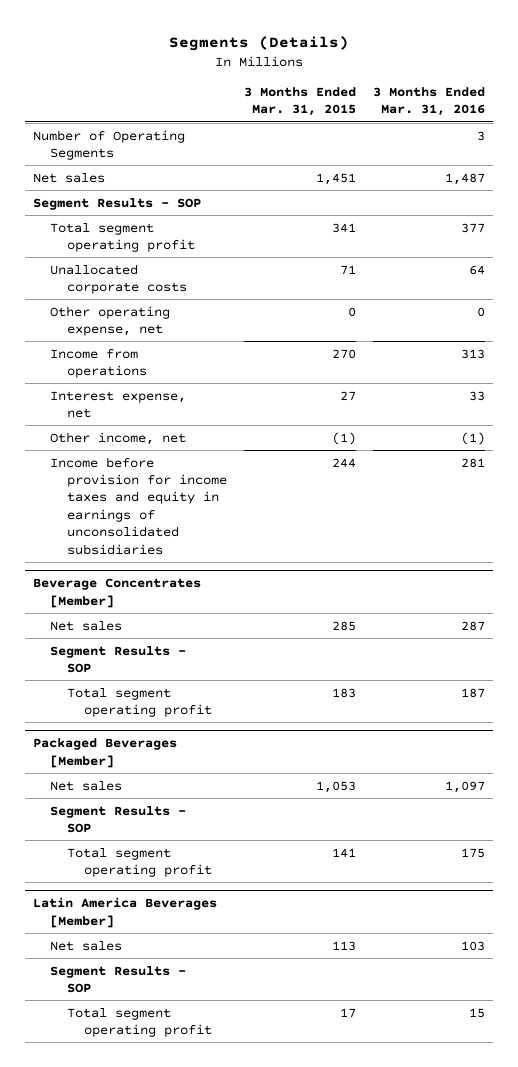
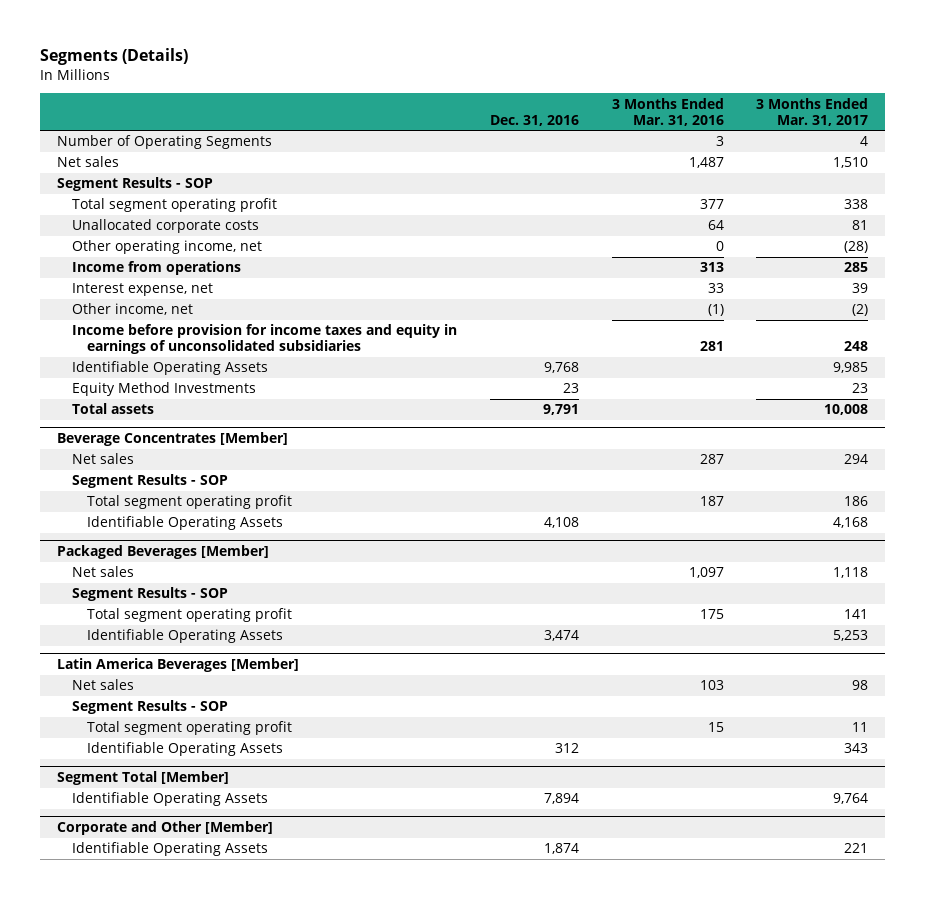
- | 3 Months Ended Mar. 31, 2015 | 3 Months Ended Mar. 31, 2016
+ | Dec. 31, 2016 | 3 Months Ended Mar. 31, 2016 | 3 Months Ended Mar. 31, 2017
- Other operating expense, net | 0 | 0
+ Other operating income, net | | 0 | (28)
+ Identifiable Operating Assets | 9,768 | | 9,985
+ Equity Method Investments | 23 | | 23
+ Total assets | 9,791 | | 10,008
@ Beverage Concentrates [Member]
+ Identifiable Operating Assets | 4,108 | | 4,168
@ Packaged Beverages [Member]
+ Identifiable Operating Assets | 3,474 | | 5,253
@ Latin America Beverages [Member]
+ Identifiable Operating Assets | 312 | | 343
+ Segment Total [Member]
+ Identifiable Operating Assets | 7,894 | | 9,764
+ Corporate and Other [Member]
+ Identifiable Operating Assets | 1,874 | | 221

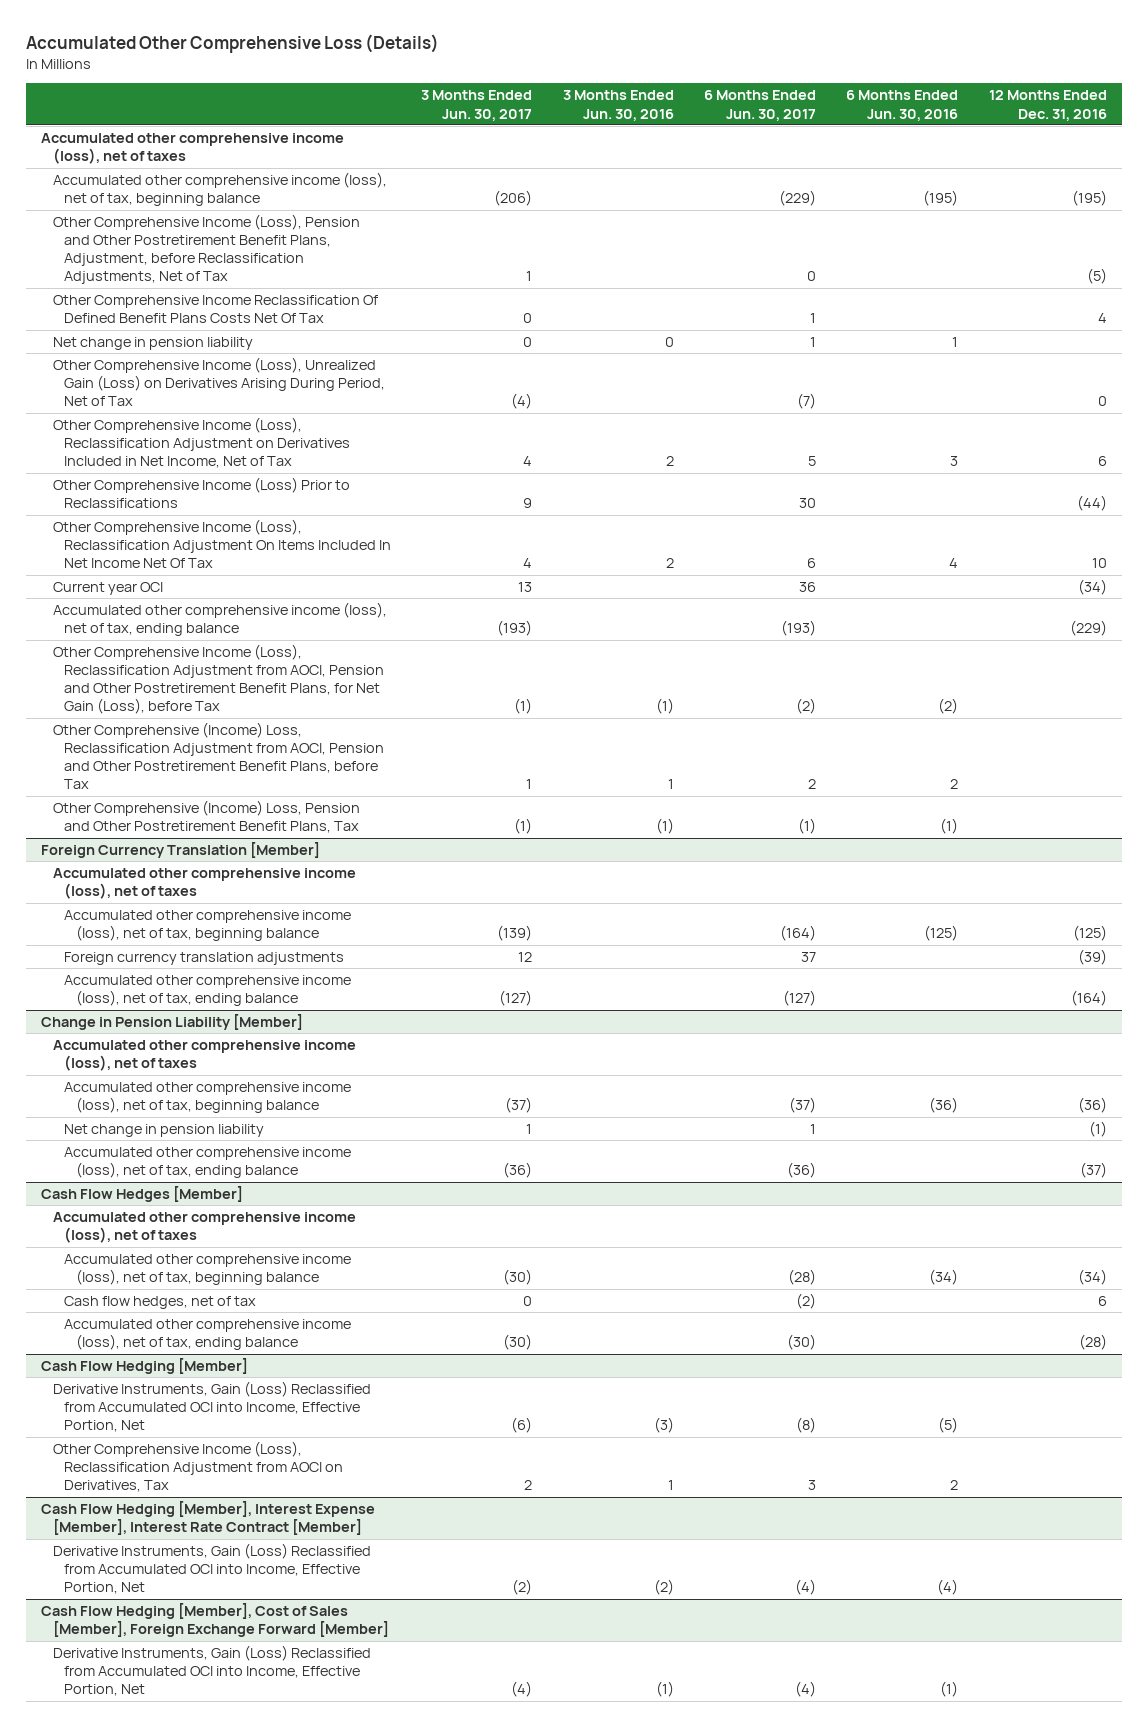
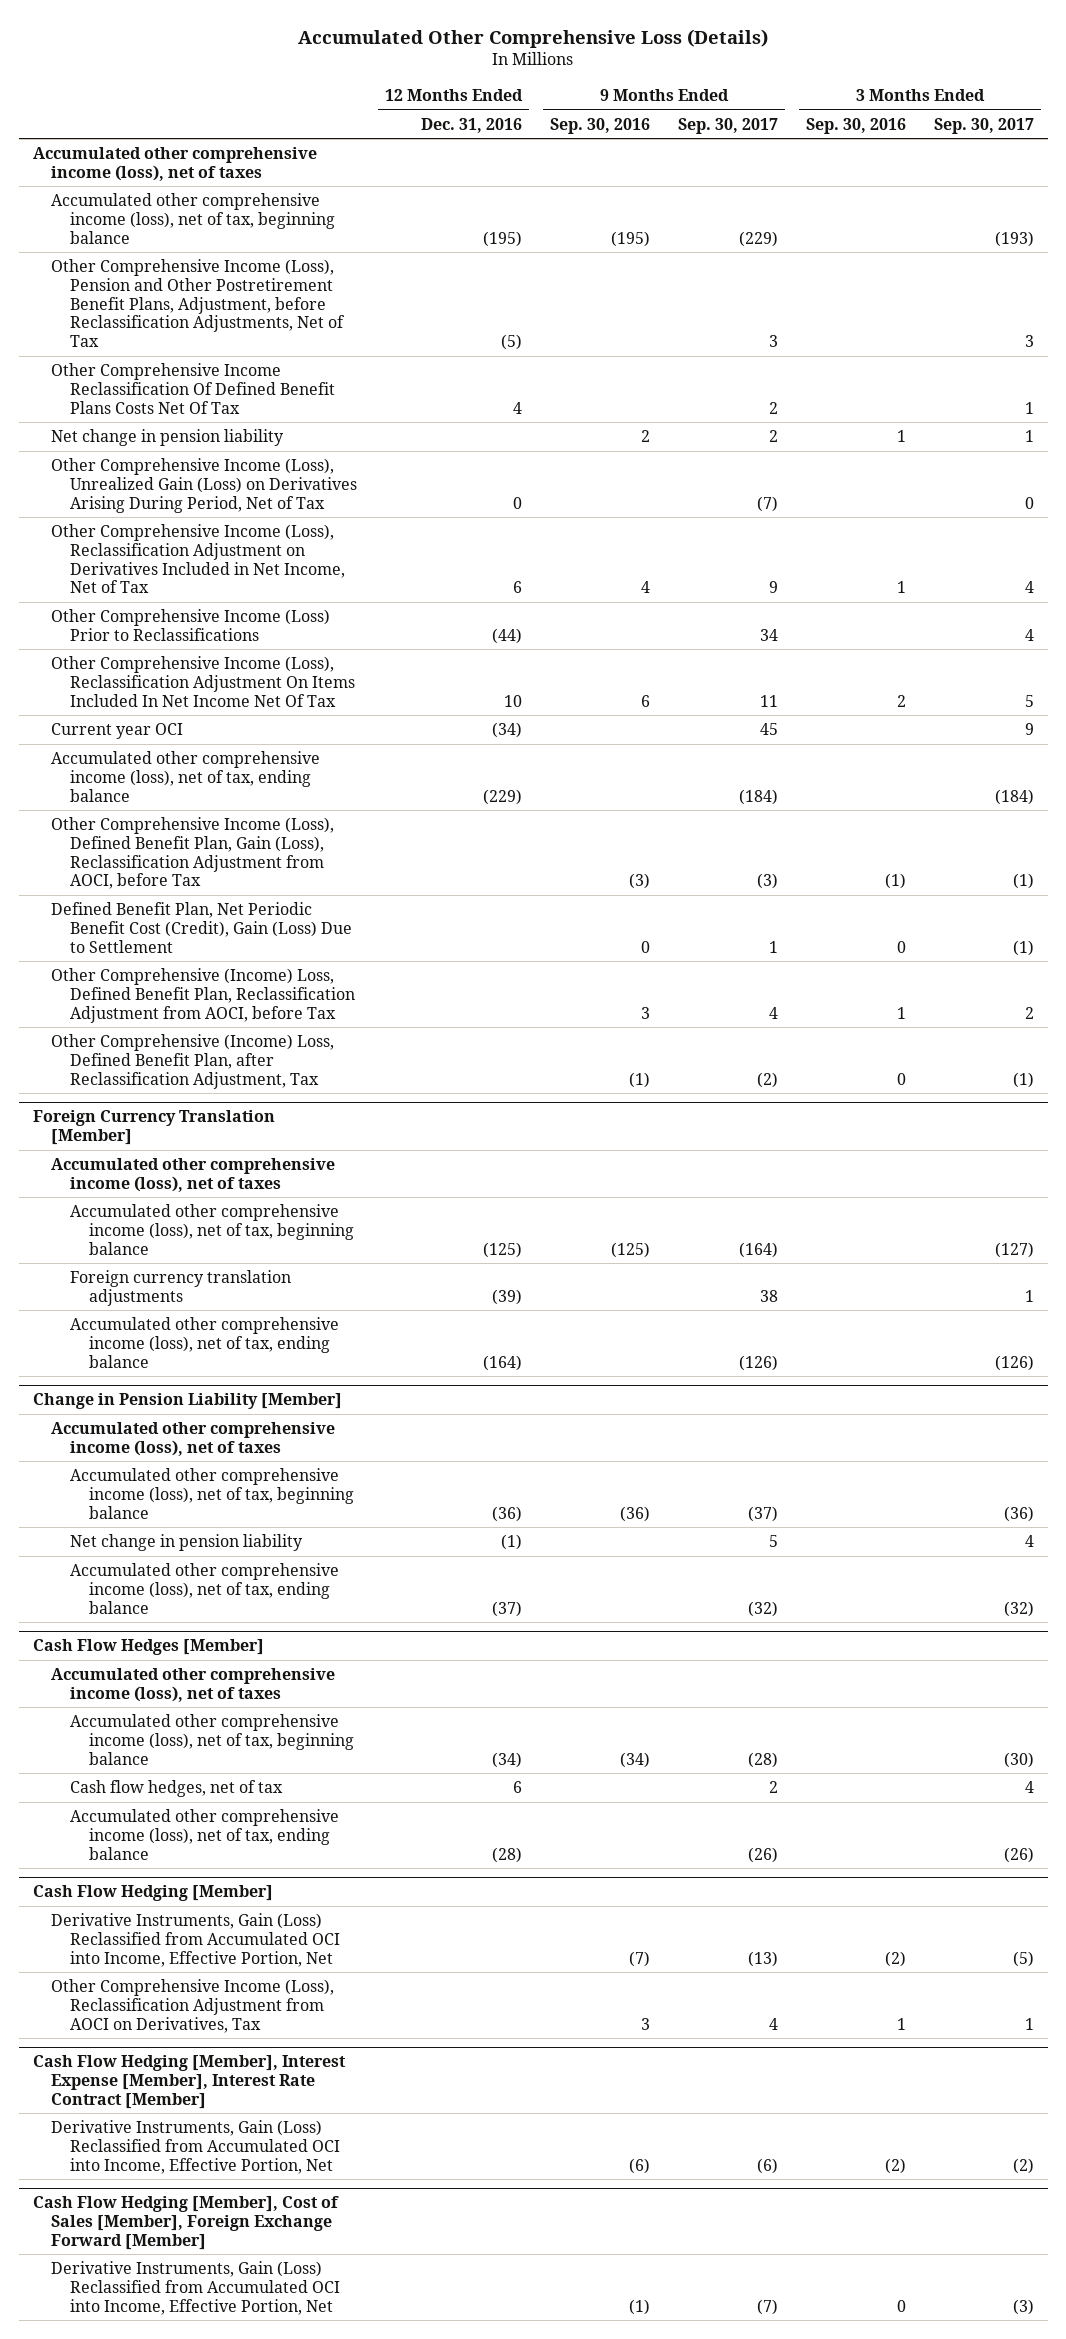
- | 3 Months Ended Jun. 30, 2017 | 3 Months Ended Jun. 30, 2016 | 6 Months Ended Jun. 30, 2017 | 6 Months Ended Jun. 30, 2016 | 12 Months Ended Dec. 31, 2016
+ | 12 Months Ended Dec. 31, 2016 | 9 Months Ended Sep. 30, 2016 | 9 Months Ended Sep. 30, 2017 | 3 Months Ended Sep. 30, 2016 | 3 Months Ended Sep. 30, 2017
- Other Comprehensive Income (Loss), Reclassification Adjustment from AOCI, Pension and Other Postretirement Benefit Plans, for Net Gain (Loss), before Tax | (1) | (1) | (2) | (2) |
- Other Comprehensive (Income) Loss, Reclassification Adjustment from AOCI, Pension and Other Postretirement Benefit Plans, before Tax | 1 | 1 | 2 | 2 |
- Other Comprehensive (Income) Loss, Pension and Other Postretirement Benefit Plans, Tax | (1) | (1) | (1) | (1) |
+ Other Comprehensive Income (Loss), Defined Benefit Plan, Gain (Loss), Reclassification Adjustment from AOCI, before Tax | | (3) | (3) | (1) | (1)
+ Defined Benefit Plan, Net Periodic Benefit Cost (Credit), Gain (Loss) Due to Settlement | | 0 | 1 | 0 | (1)
+ Other Comprehensive (Income) Loss, Defined Benefit Plan, Reclassification Adjustment from AOCI, before Tax | | 3 | 4 | 1 | 2
+ Other Comprehensive (Income) Loss, Defined Benefit Plan, after Reclassification Adjustment, Tax | | (1) | (2) | 0 | (1)

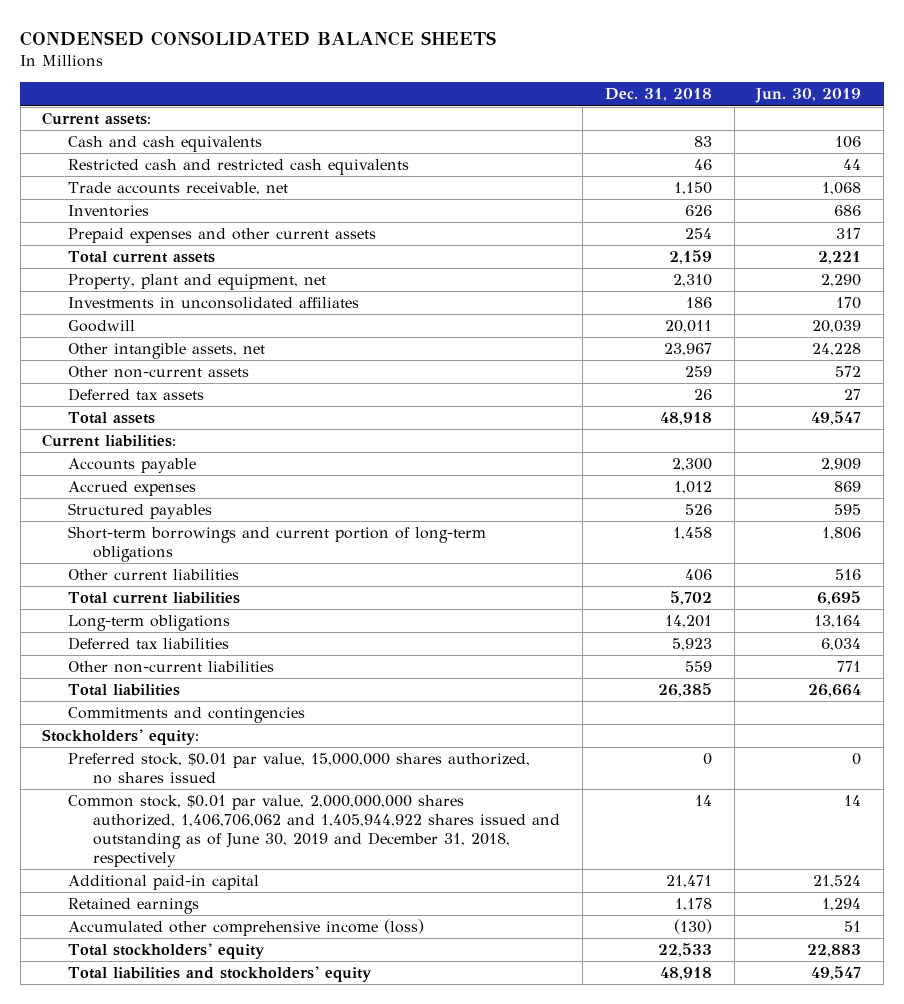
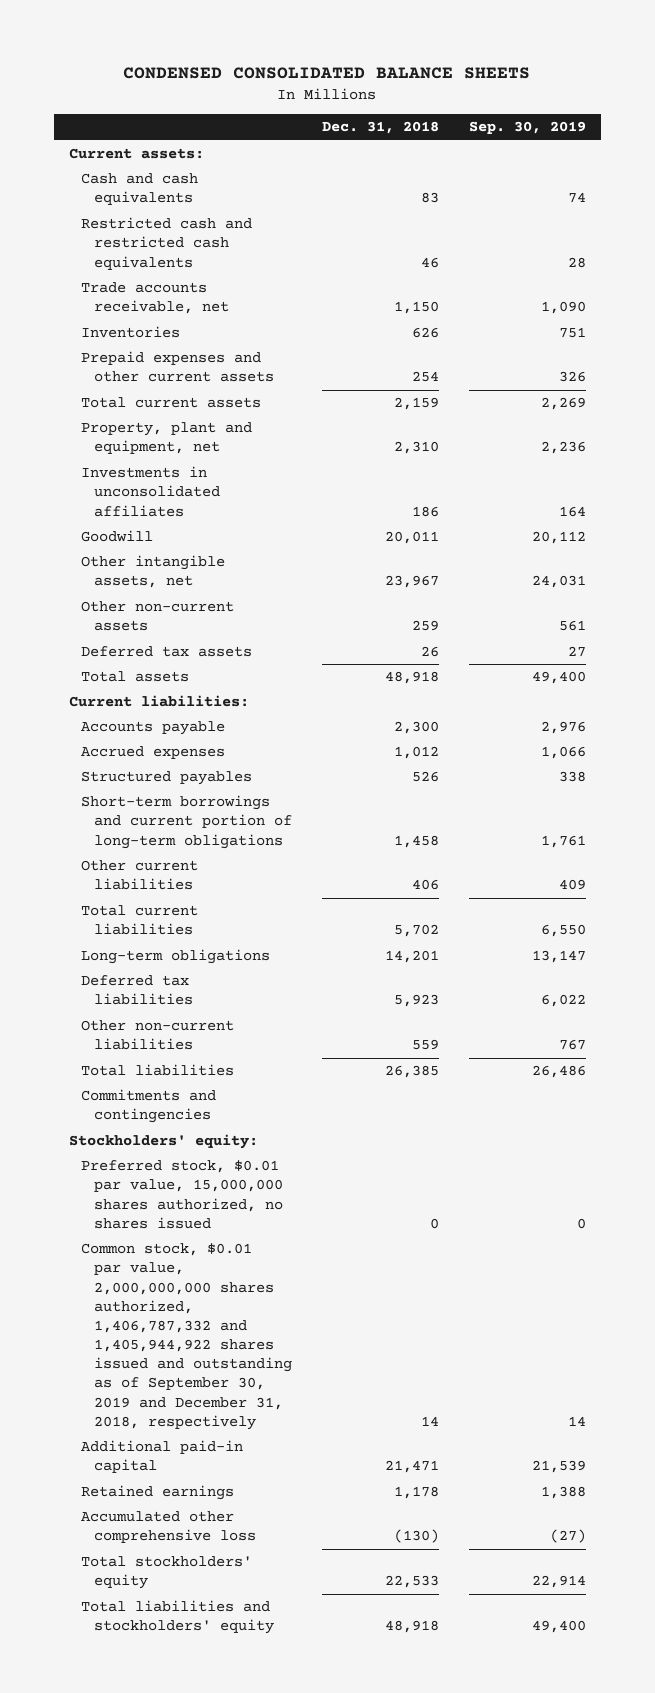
- | Dec. 31, 2018 | Jun. 30, 2019
+ | Dec. 31, 2018 | Sep. 30, 2019
- Common stock, $0.01 par value, 2,000,000,000 shares authorized, 1,406,706,062 and 1,405,944,922 shares issued and outstanding as of June 30, 2019 and December 31, 2018, respectively | 14 | 14
+ Common stock, $0.01 par value, 2,000,000,000 shares authorized, 1,406,787,332 and 1,405,944,922 shares issued and outstanding as of September 30, 2019 and December 31, 2018, respectively | 14 | 14
- Accumulated other comprehensive income (loss) | (130) | 51
+ Accumulated other comprehensive loss | (130) | (27)

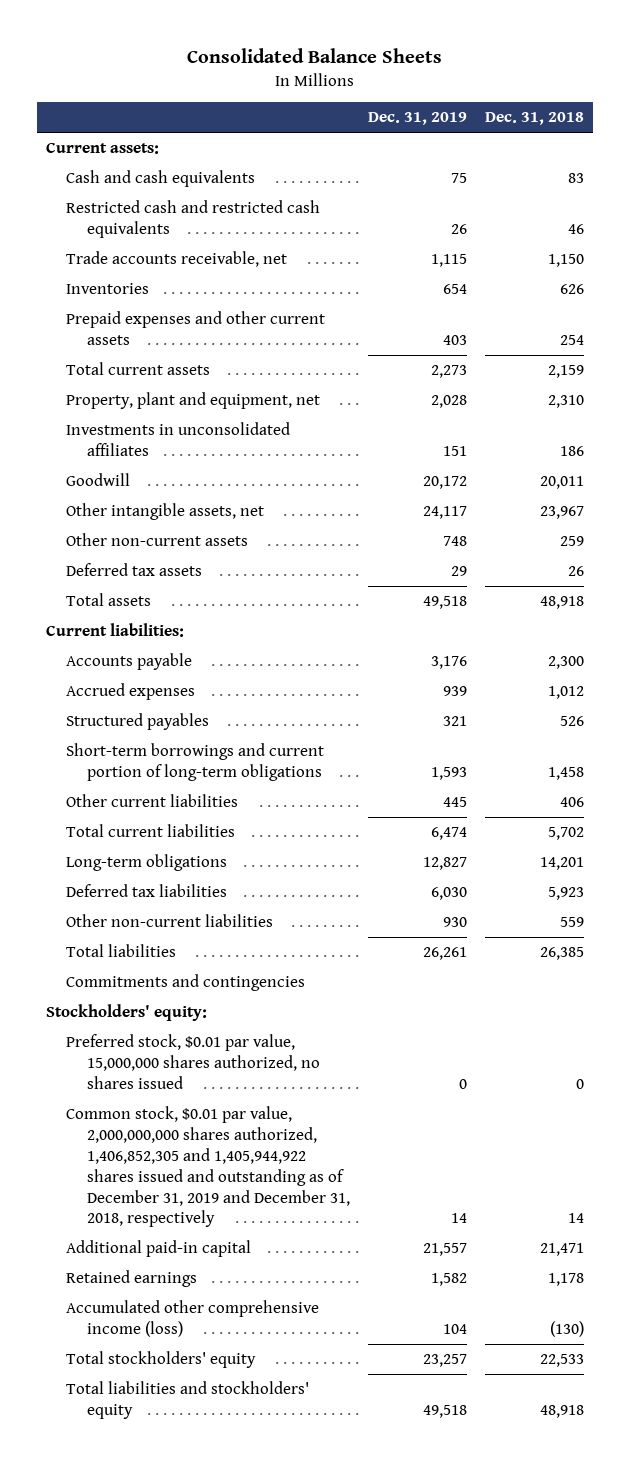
- CONDENSED CONSOLIDATED BALANCE SHEETS
+ Consolidated Balance Sheets
- | Dec. 31, 2018 | Sep. 30, 2019
+ | Dec. 31, 2019 | Dec. 31, 2018
- Common stock, $0.01 par value, 2,000,000,000 shares authorized, 1,406,787,332 and 1,405,944,922 shares issued and outstanding as of September 30, 2019 and December 31, 2018, respectively | 14 | 14
+ Common stock, $0.01 par value, 2,000,000,000 shares authorized, 1,406,852,305 and 1,405,944,922 shares issued and outstanding as of December 31, 2019 and December 31, 2018, respectively | 14 | 14
- Accumulated other comprehensive loss | (130) | (27)
+ Accumulated other comprehensive income (loss) | 104 | (130)

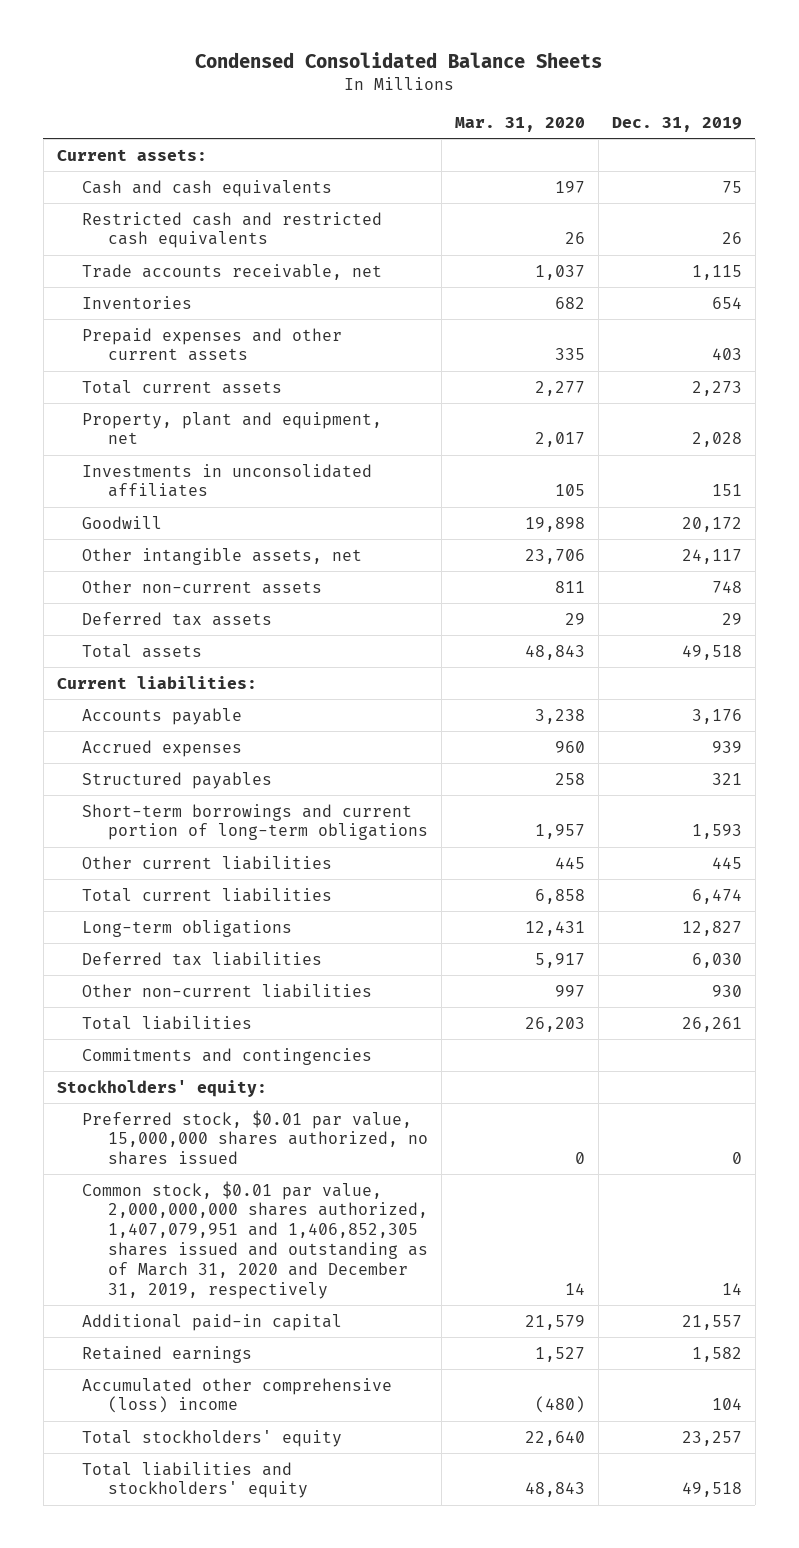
- Consolidated Balance Sheets
+ Condensed Consolidated Balance Sheets
- | Dec. 31, 2019 | Dec. 31, 2018
+ | Mar. 31, 2020 | Dec. 31, 2019
- Common stock, $0.01 par value, 2,000,000,000 shares authorized, 1,406,852,305 and 1,405,944,922 shares issued and outstanding as of December 31, 2019 and December 31, 2018, respectively | 14 | 14
+ Common stock, $0.01 par value, 2,000,000,000 shares authorized, 1,407,079,951 and 1,406,852,305 shares issued and outstanding as of March 31, 2020 and December 31, 2019, respectively | 14 | 14
- Accumulated other comprehensive income (loss) | 104 | (130)
+ Accumulated other comprehensive (loss) income | (480) | 104

